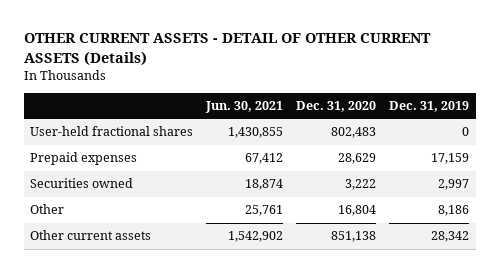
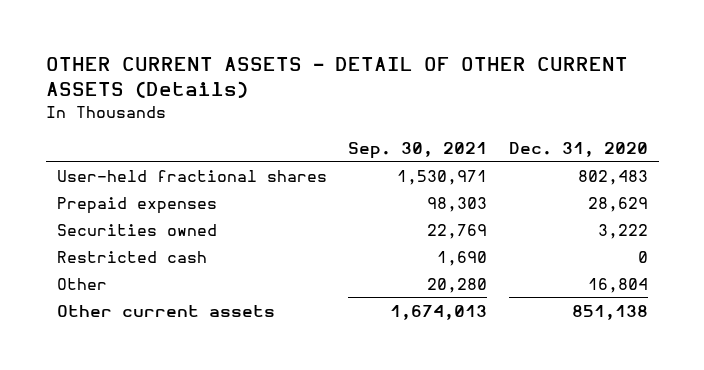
- | Jun. 30, 2021 | Dec. 31, 2020 | Dec. 31, 2019
+ | Sep. 30, 2021 | Dec. 31, 2020
+ Restricted cash | 1,690 | 0

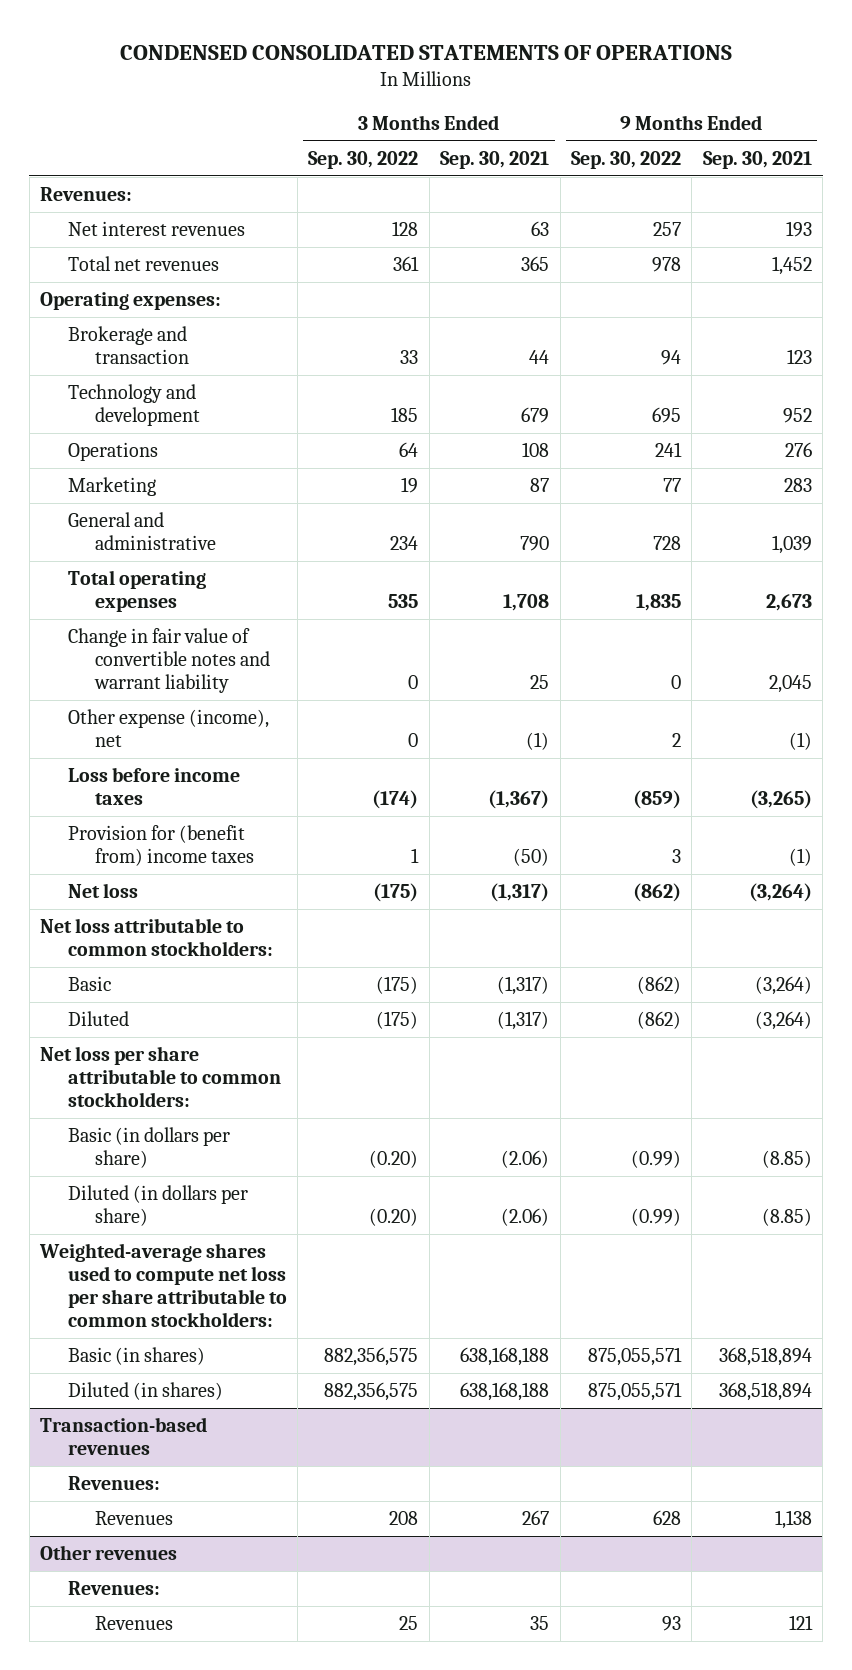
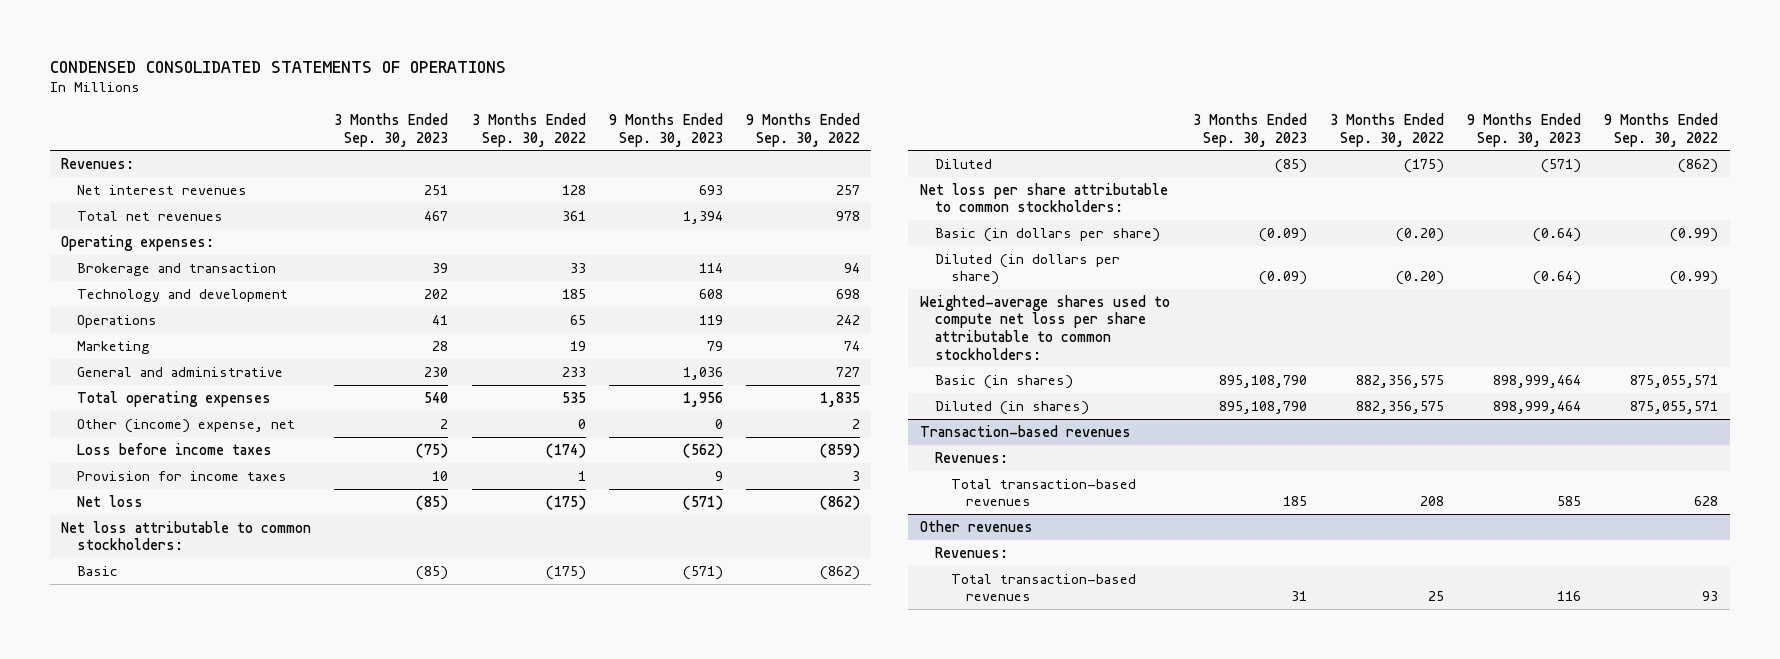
- | 3 Months Ended Sep. 30, 2022 | 3 Months Ended Sep. 30, 2021 | 9 Months Ended Sep. 30, 2022 | 9 Months Ended Sep. 30, 2021
+ | 3 Months Ended Sep. 30, 2023 | 3 Months Ended Sep. 30, 2022 | 9 Months Ended Sep. 30, 2023 | 9 Months Ended Sep. 30, 2022
- Technology and development | 185 | 679 | 695 | 952
- Operations | 64 | 108 | 241 | 276
- Marketing | 19 | 87 | 77 | 283
- General and administrative | 234 | 790 | 728 | 1,039
+ Technology and development | 202 | 185 | 608 | 698
+ Operations | 41 | 65 | 119 | 242
+ Marketing | 28 | 19 | 79 | 74
+ General and administrative | 230 | 233 | 1,036 | 727
- Change in fair value of convertible notes and warrant liability | 0 | 25 | 0 | 2,045
- Other expense (income), net | 0 | (1) | 2 | (1)
+ Other (income) expense, net | 2 | 0 | 0 | 2
- Provision for (benefit from) income taxes | 1 | (50) | 3 | (1)
+ Provision for income taxes | 10 | 1 | 9 | 3
@ Transaction-based revenues
- Revenues | 208 | 267 | 628 | 1,138
+ Total transaction-based revenues | 185 | 208 | 585 | 628
@ Other revenues
- Revenues | 25 | 35 | 93 | 121
+ Total transaction-based revenues | 31 | 25 | 116 | 93

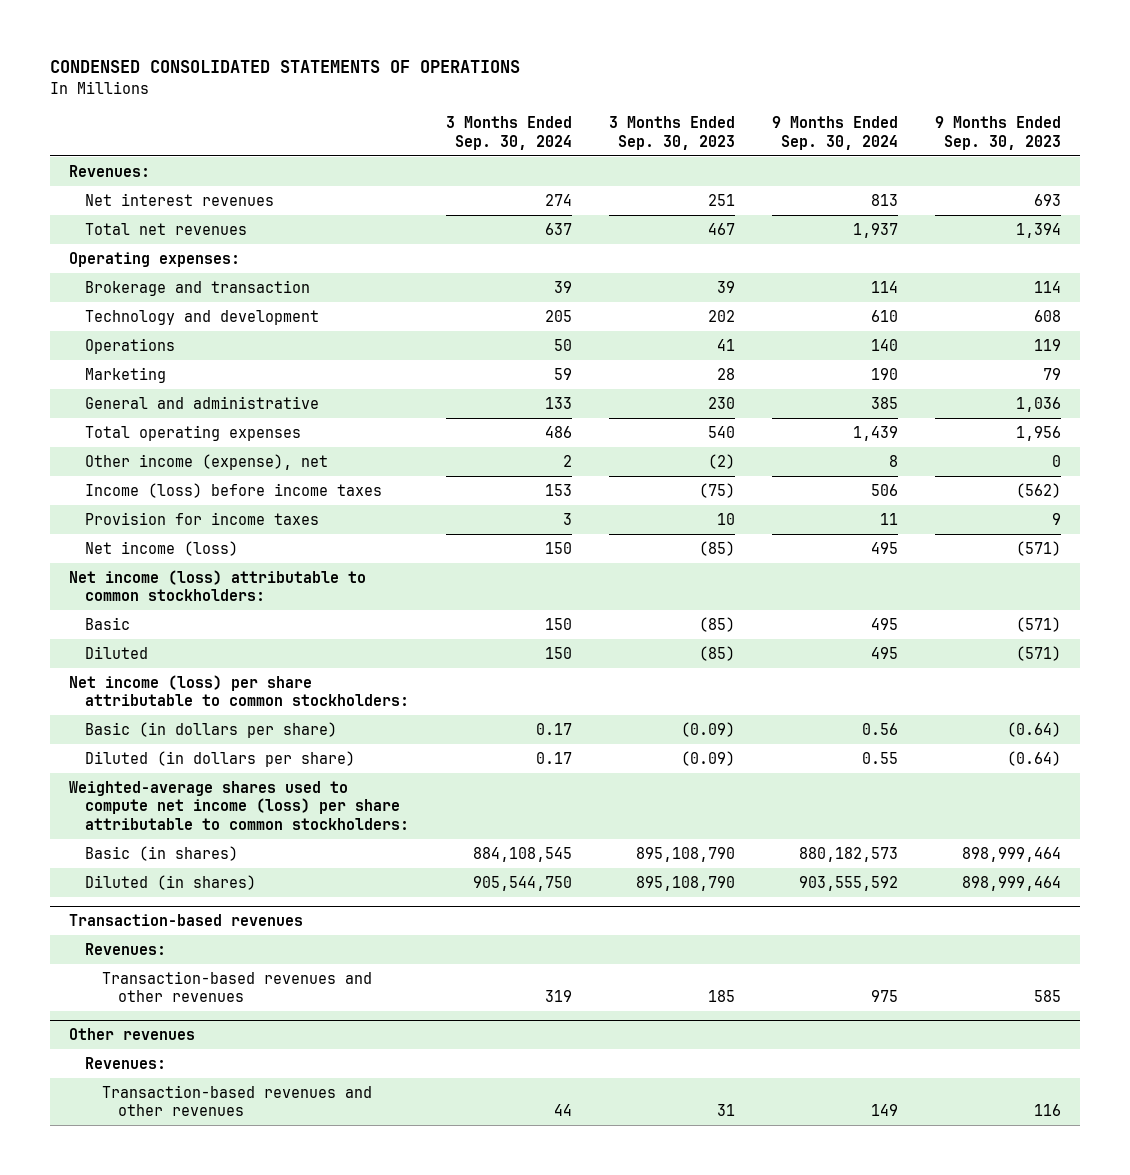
- | 3 Months Ended Sep. 30, 2023 | 3 Months Ended Sep. 30, 2022 | 9 Months Ended Sep. 30, 2023 | 9 Months Ended Sep. 30, 2022
+ | 3 Months Ended Sep. 30, 2024 | 3 Months Ended Sep. 30, 2023 | 9 Months Ended Sep. 30, 2024 | 9 Months Ended Sep. 30, 2023
- Other (income) expense, net | 2 | 0 | 0 | 2
- Loss before income taxes | (75) | (174) | (562) | (859)
+ Other income (expense), net | 2 | (2) | 8 | 0
+ Income (loss) before income taxes | 153 | (75) | 506 | (562)
- Net loss | (85) | (175) | (571) | (862)
- Net loss attributable to common stockholders:
+ Net income (loss) | 150 | (85) | 495 | (571)
+ Net income (loss) attributable to common stockholders:
- Net loss per share attributable to common stockholders:
+ Net income (loss) per share attributable to common stockholders:
- Weighted-average shares used to compute net loss per share attributable to common stockholders:
+ Weighted-average shares used to compute net income (loss) per share attributable to common stockholders:
@ Transaction-based revenues
- Total transaction-based revenues | 185 | 208 | 585 | 628
+ Transaction-based revenues and other revenues | 319 | 185 | 975 | 585
@ Other revenues
- Total transaction-based revenues | 31 | 25 | 116 | 93
+ Transaction-based revenues and other revenues | 44 | 31 | 149 | 116

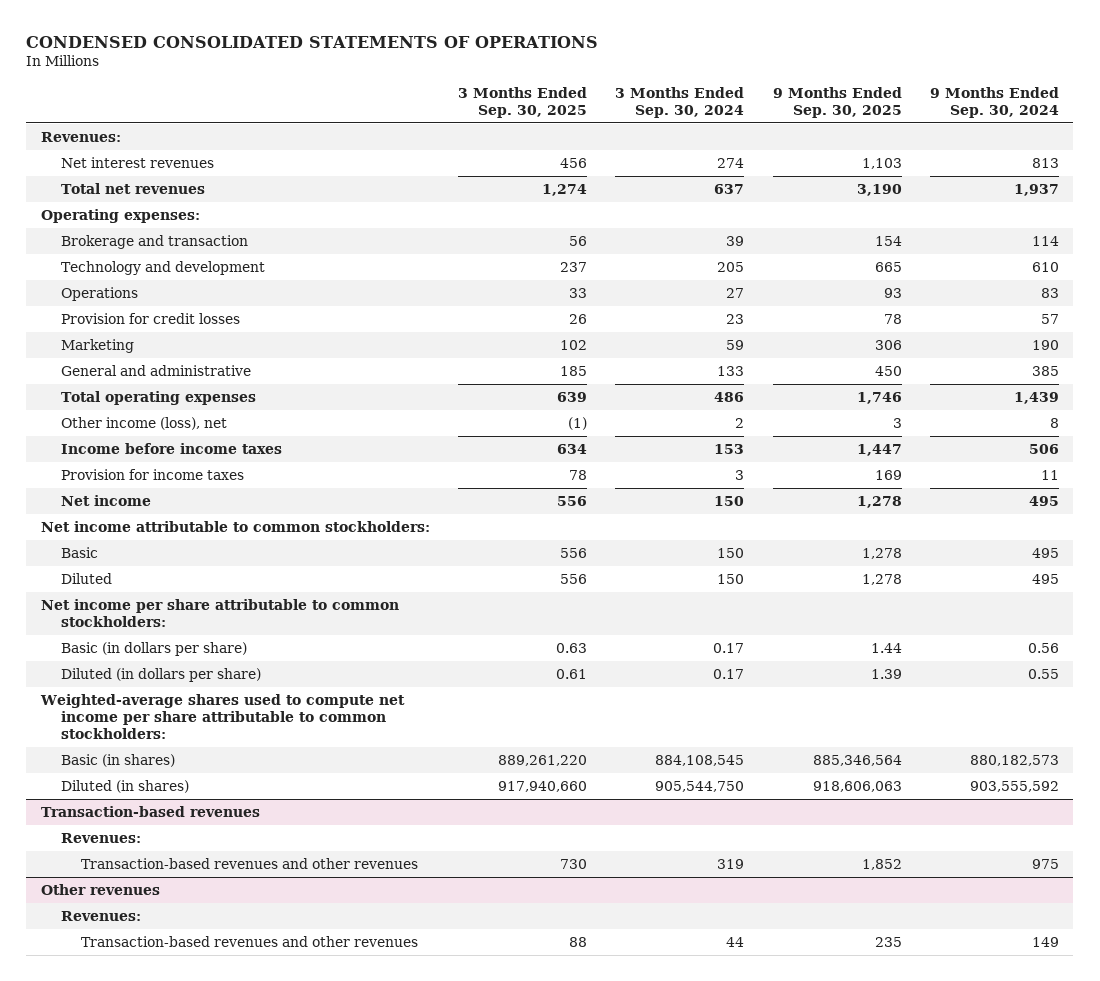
- | 3 Months Ended Sep. 30, 2024 | 3 Months Ended Sep. 30, 2023 | 9 Months Ended Sep. 30, 2024 | 9 Months Ended Sep. 30, 2023
+ | 3 Months Ended Sep. 30, 2025 | 3 Months Ended Sep. 30, 2024 | 9 Months Ended Sep. 30, 2025 | 9 Months Ended Sep. 30, 2024
- Operations | 50 | 41 | 140 | 119
+ Operations | 33 | 27 | 93 | 83
+ Provision for credit losses | 26 | 23 | 78 | 57
- Other income (expense), net | 2 | (2) | 8 | 0
- Income (loss) before income taxes | 153 | (75) | 506 | (562)
+ Other income (loss), net | (1) | 2 | 3 | 8
+ Income before income taxes | 634 | 153 | 1,447 | 506
- Net income (loss) | 150 | (85) | 495 | (571)
- Net income (loss) attributable to common stockholders:
+ Net income | 556 | 150 | 1,278 | 495
+ Net income attributable to common stockholders:
- Net income (loss) per share attributable to common stockholders:
+ Net income per share attributable to common stockholders:
- Weighted-average shares used to compute net income (loss) per share attributable to common stockholders:
+ Weighted-average shares used to compute net income per share attributable to common stockholders:

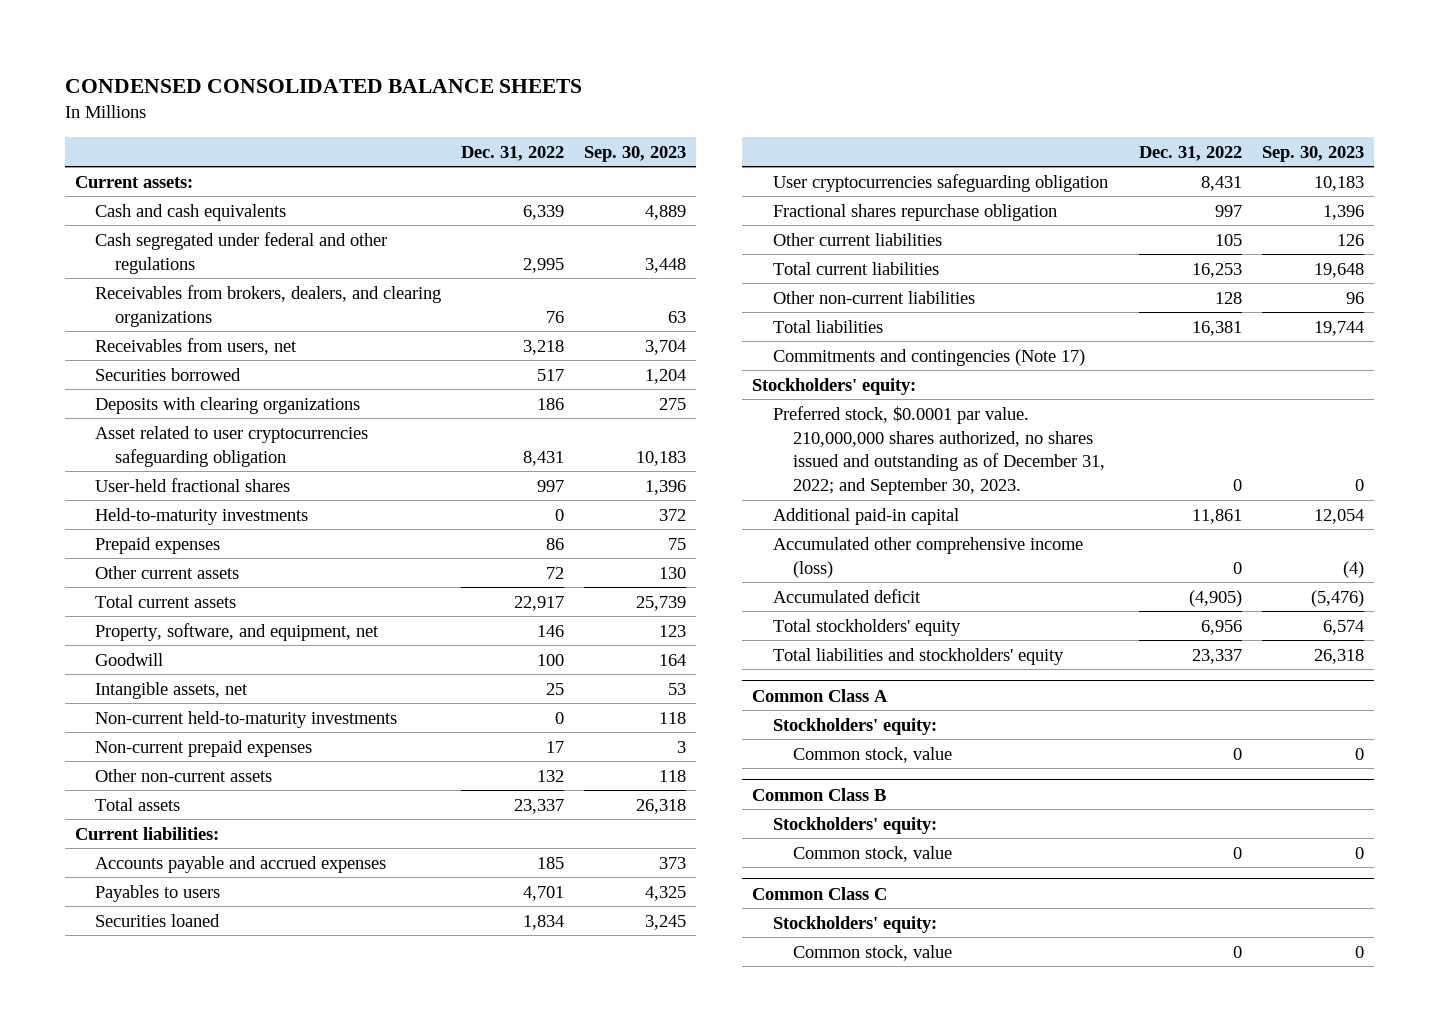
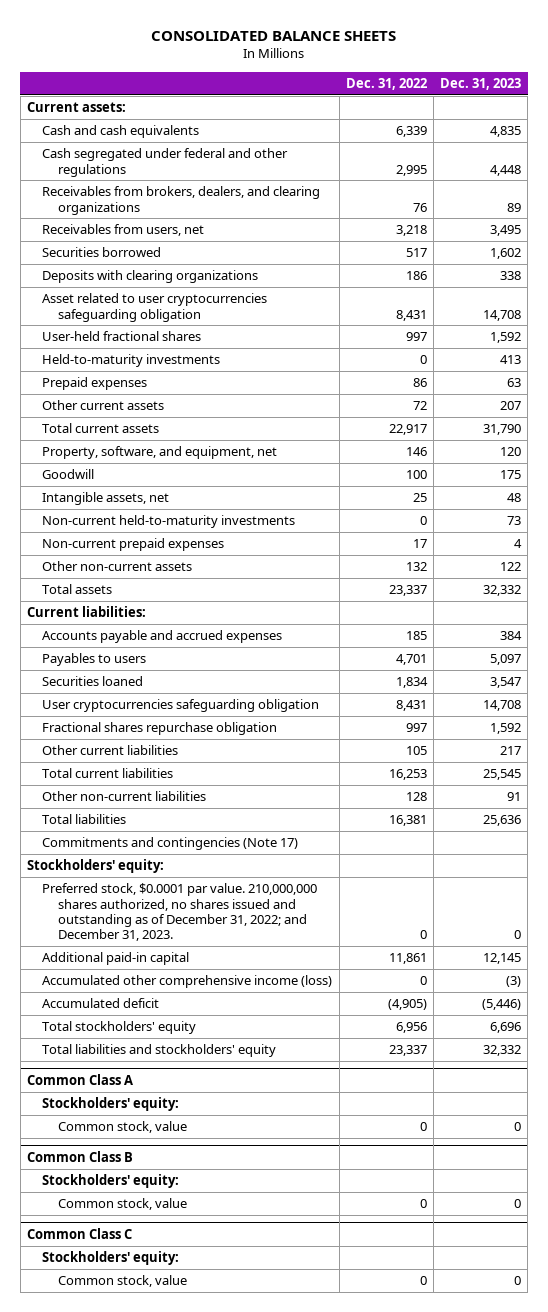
- CONDENSED CONSOLIDATED BALANCE SHEETS
+ CONSOLIDATED BALANCE SHEETS
- | Dec. 31, 2022 | Sep. 30, 2023
+ | Dec. 31, 2022 | Dec. 31, 2023
- Preferred stock, $0.0001 par value. 210,000,000 shares authorized, no shares issued and outstanding as of December 31, 2022; and September 30, 2023. | 0 | 0
+ Preferred stock, $0.0001 par value. 210,000,000 shares authorized, no shares issued and outstanding as of December 31, 2022; and December 31, 2023. | 0 | 0

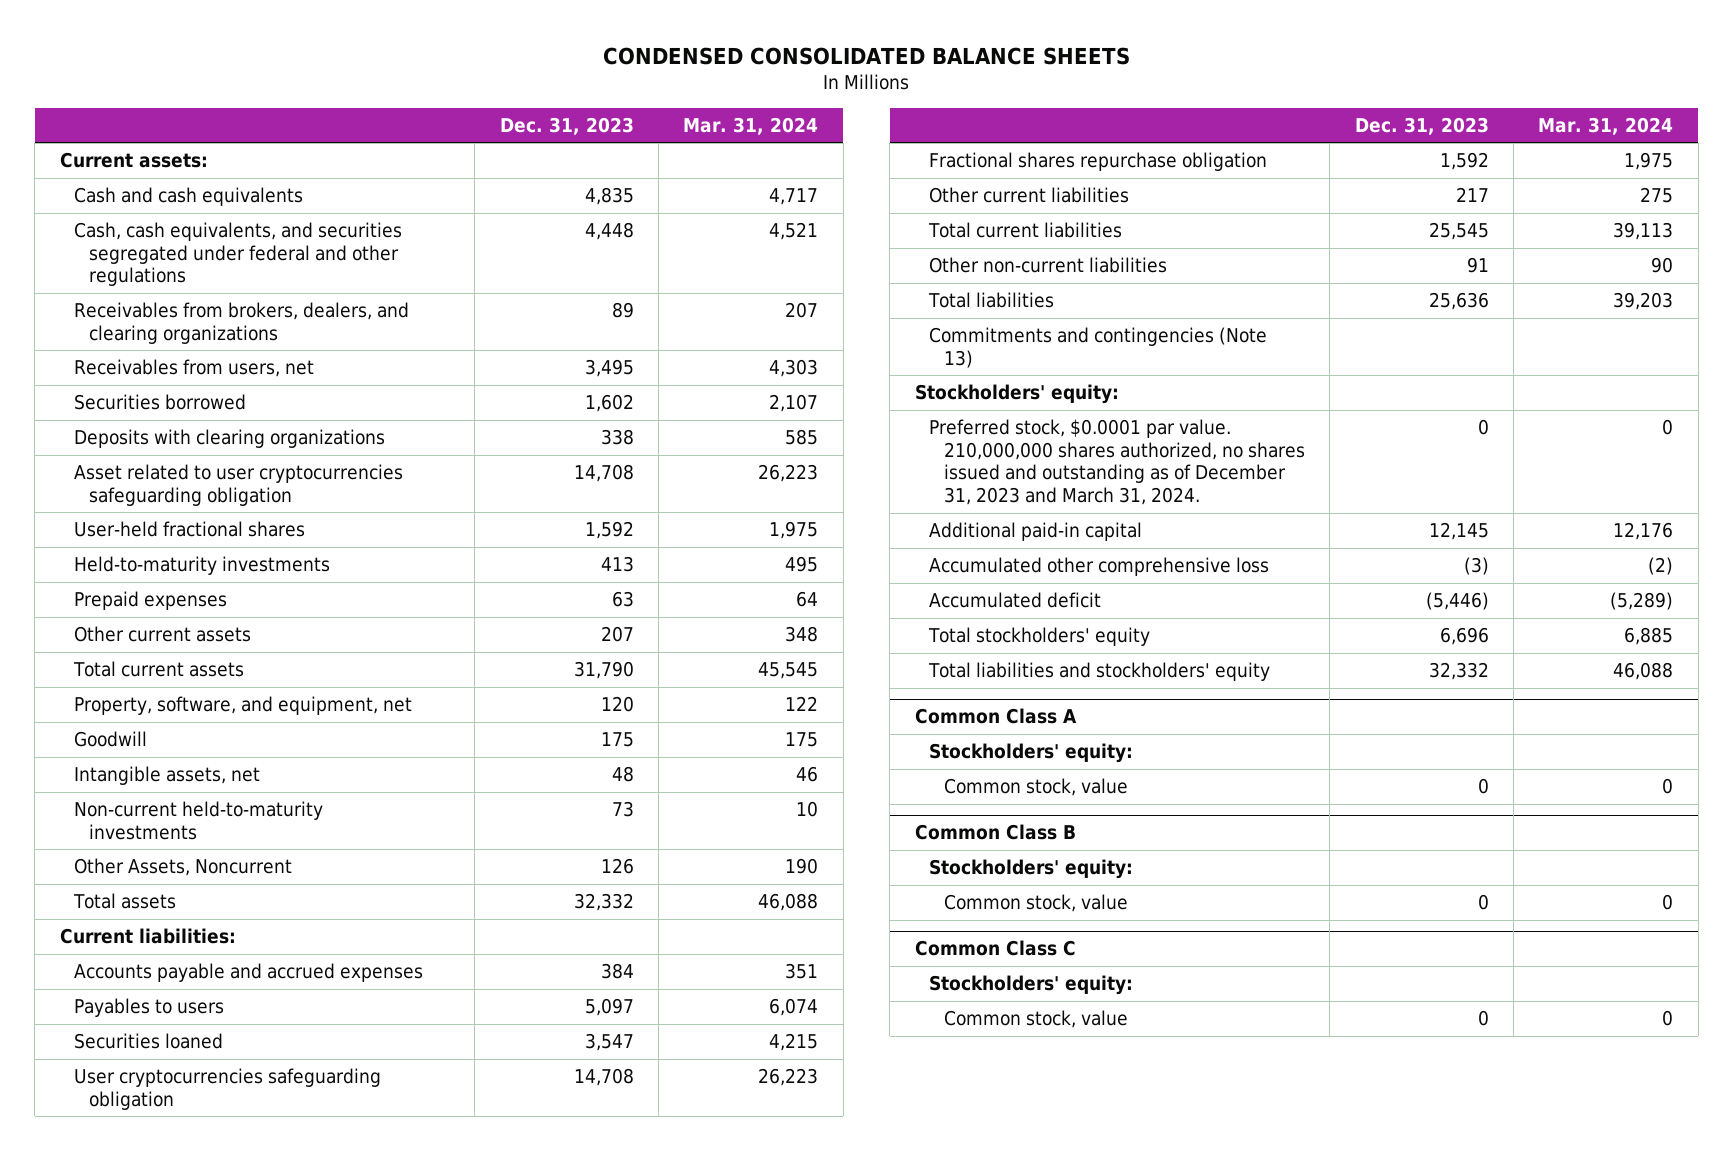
- CONSOLIDATED BALANCE SHEETS
+ CONDENSED CONSOLIDATED BALANCE SHEETS
- | Dec. 31, 2022 | Dec. 31, 2023
+ | Dec. 31, 2023 | Mar. 31, 2024
- Cash segregated under federal and other regulations | 2,995 | 4,448
+ Cash, cash equivalents, and securities segregated under federal and other regulations | 4,448 | 4,521
- Non-current prepaid expenses | 17 | 4
- Other non-current assets | 132 | 122
+ Other Assets, Noncurrent | 126 | 190
- Commitments and contingencies (Note 17)
+ Commitments and contingencies (Note 13)
- Preferred stock, $0.0001 par value. 210,000,000 shares authorized, no shares issued and outstanding as of December 31, 2022; and December 31, 2023. | 0 | 0
+ Preferred stock, $0.0001 par value. 210,000,000 shares authorized, no shares issued and outstanding as of December 31, 2023 and March 31, 2024. | 0 | 0
- Accumulated other comprehensive income (loss) | 0 | (3)
+ Accumulated other comprehensive loss | (3) | (2)

